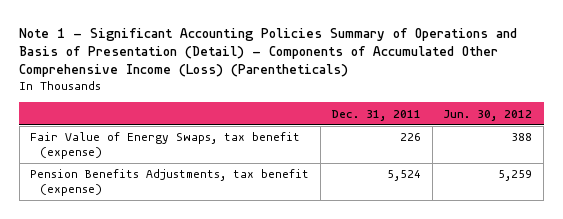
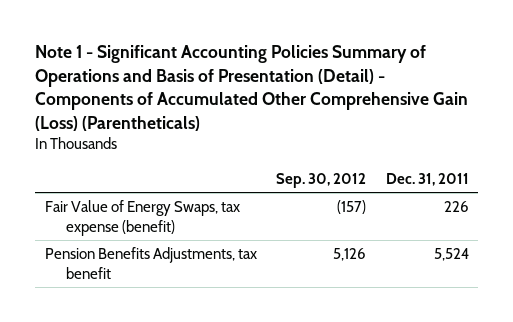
- Note 1 - Significant Accounting Policies Summary of Operations and Basis of Presentation (Detail) - Components of Accumulated Other Comprehensive Income (Loss) (Parentheticals)
+ Note 1 - Significant Accounting Policies Summary of Operations and Basis of Presentation (Detail) - Components of Accumulated Other Comprehensive Gain (Loss) (Parentheticals)
- | Dec. 31, 2011 | Jun. 30, 2012
+ | Sep. 30, 2012 | Dec. 31, 2011
- Fair Value of Energy Swaps, tax benefit (expense) | 226 | 388
- Pension Benefits Adjustments, tax benefit (expense) | 5,524 | 5,259
+ Fair Value of Energy Swaps, tax expense (benefit) | (157) | 226
+ Pension Benefits Adjustments, tax benefit | 5,126 | 5,524

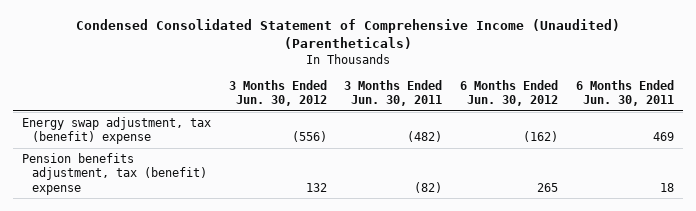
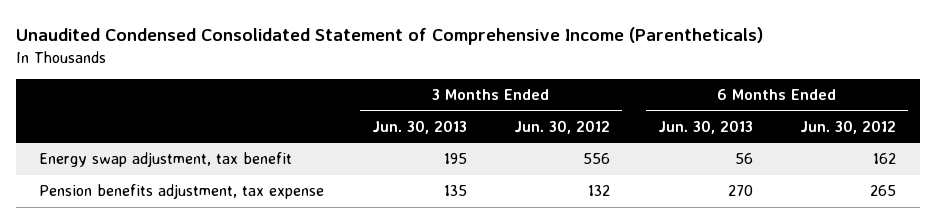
- Condensed Consolidated Statement of Comprehensive Income (Unaudited) (Parentheticals)
+ Unaudited Condensed Consolidated Statement of Comprehensive Income (Parentheticals)
- | 3 Months Ended Jun. 30, 2012 | 3 Months Ended Jun. 30, 2011 | 6 Months Ended Jun. 30, 2012 | 6 Months Ended Jun. 30, 2011
+ | 3 Months Ended Jun. 30, 2013 | 3 Months Ended Jun. 30, 2012 | 6 Months Ended Jun. 30, 2013 | 6 Months Ended Jun. 30, 2012
- Energy swap adjustment, tax (benefit) expense | (556) | (482) | (162) | 469
- Pension benefits adjustment, tax (benefit) expense | 132 | (82) | 265 | 18
+ Energy swap adjustment, tax benefit | 195 | 556 | 56 | 162
+ Pension benefits adjustment, tax expense | 135 | 132 | 270 | 265

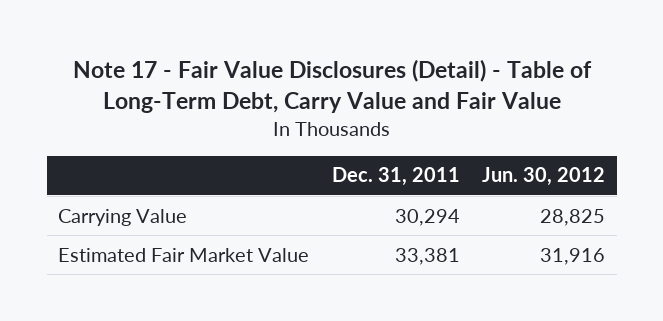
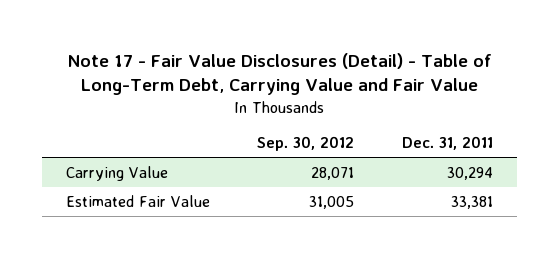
- Note 17 - Fair Value Disclosures (Detail) - Table of Long-Term Debt, Carry Value and Fair Value
+ Note 17 - Fair Value Disclosures (Detail) - Table of Long-Term Debt, Carrying Value and Fair Value
- | Dec. 31, 2011 | Jun. 30, 2012
+ | Sep. 30, 2012 | Dec. 31, 2011
- Estimated Fair Market Value | 33,381 | 31,916
+ Estimated Fair Value | 31,005 | 33,381

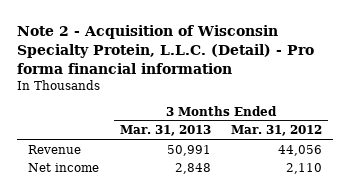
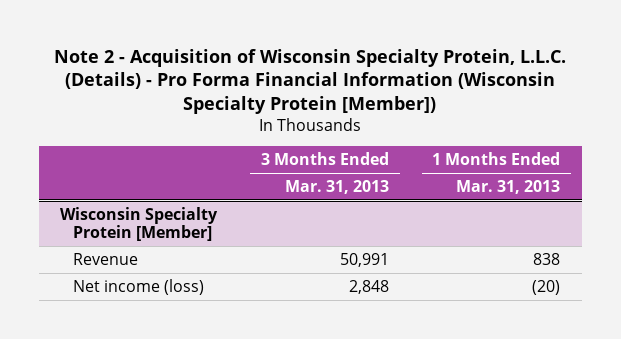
- Note 2 - Acquisition of Wisconsin Specialty Protein, L.L.C. (Detail) - Pro forma financial information
+ Note 2 - Acquisition of Wisconsin Specialty Protein, L.L.C. (Details) - Pro Forma Financial Information (Wisconsin Specialty Protein [Member])
- | 3 Months Ended Mar. 31, 2013 | 3 Months Ended Mar. 31, 2012
+ | 3 Months Ended Mar. 31, 2013 | 1 Months Ended Mar. 31, 2013
+ Wisconsin Specialty Protein [Member]
- Net income | 2,848 | 2,110
+ Net income (loss) | 2,848 | (20)

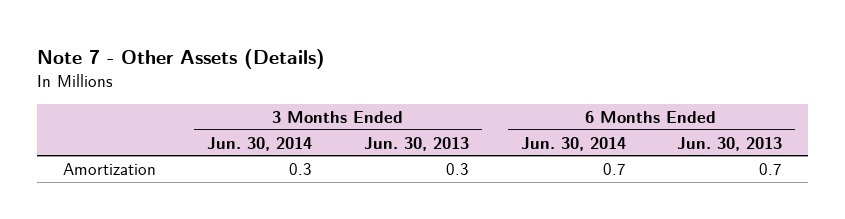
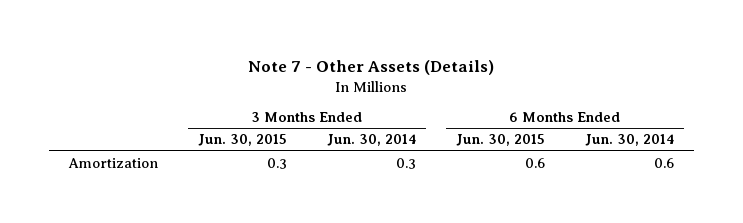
- | 3 Months Ended Jun. 30, 2014 | 3 Months Ended Jun. 30, 2013 | 6 Months Ended Jun. 30, 2014 | 6 Months Ended Jun. 30, 2013
+ | 3 Months Ended Jun. 30, 2015 | 3 Months Ended Jun. 30, 2014 | 6 Months Ended Jun. 30, 2015 | 6 Months Ended Jun. 30, 2014
- Amortization | 0.3 | 0.3 | 0.7 | 0.7
+ Amortization | 0.3 | 0.3 | 0.6 | 0.6

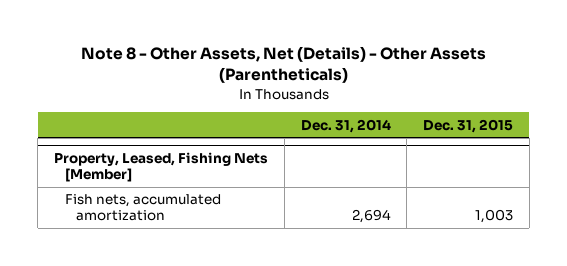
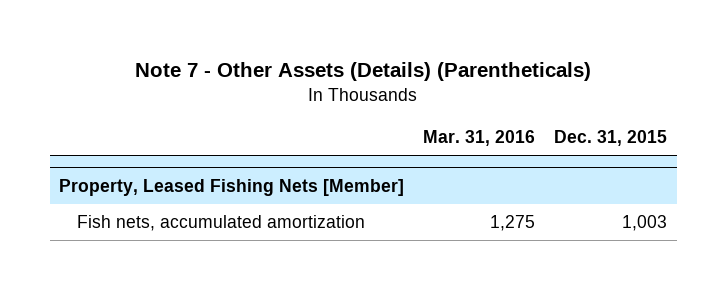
- Note 8 - Other Assets, Net (Details) - Other Assets (Parentheticals)
+ Note 7 - Other Assets (Details) (Parentheticals)
- | Dec. 31, 2014 | Dec. 31, 2015
+ | Mar. 31, 2016 | Dec. 31, 2015
- Property, Leased, Fishing Nets [Member]
+ Property, Leased Fishing Nets [Member]

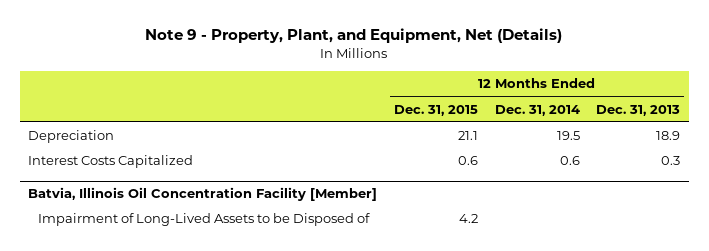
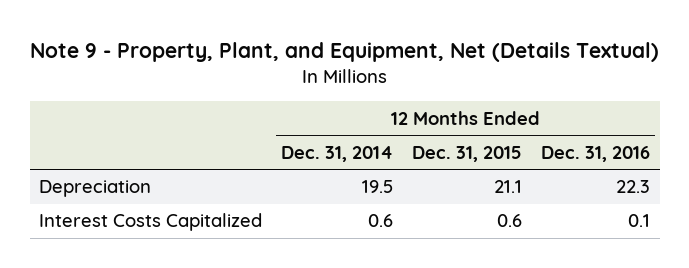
- Note 9 - Property, Plant, and Equipment, Net (Details)
+ Note 9 - Property, Plant, and Equipment, Net (Details Textual)
- | 12 Months Ended Dec. 31, 2015 | 12 Months Ended Dec. 31, 2014 | 12 Months Ended Dec. 31, 2013
+ | 12 Months Ended Dec. 31, 2014 | 12 Months Ended Dec. 31, 2015 | 12 Months Ended Dec. 31, 2016
- Batvia, Illinois Oil Concentration Facility [Member]
- Impairment of Long-Lived Assets to be Disposed of | 4.2 | |

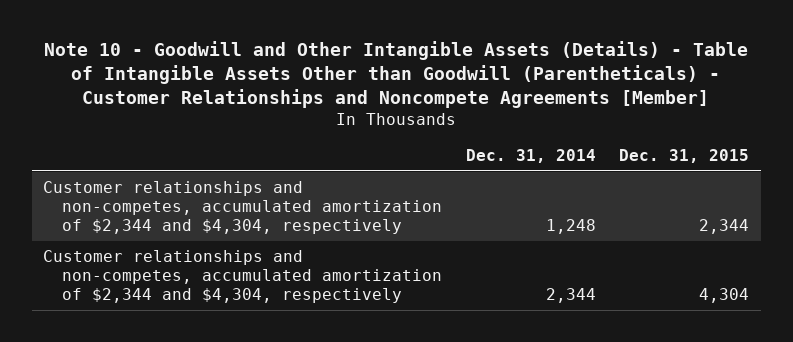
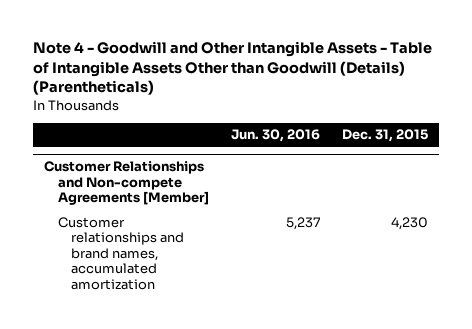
- Note 10 - Goodwill and Other Intangible Assets (Details) - Table of Intangible Assets Other than Goodwill (Parentheticals) - Customer Relationships and Noncompete Agreements [Member]
+ Note 4 - Goodwill and Other Intangible Assets - Table of Intangible Assets Other than Goodwill (Details) (Parentheticals)
- | Dec. 31, 2014 | Dec. 31, 2015
+ | Jun. 30, 2016 | Dec. 31, 2015
- Customer relationships and non-competes, accumulated amortization of $2,344 and $4,304, respectively | 1,248 | 2,344
- Customer relationships and non-competes, accumulated amortization of $2,344 and $4,304, respectively | 2,344 | 4,304
+ Customer Relationships and Non-compete Agreements [Member]
+ Customer relationships and brand names, accumulated amortization | 5,237 | 4,230

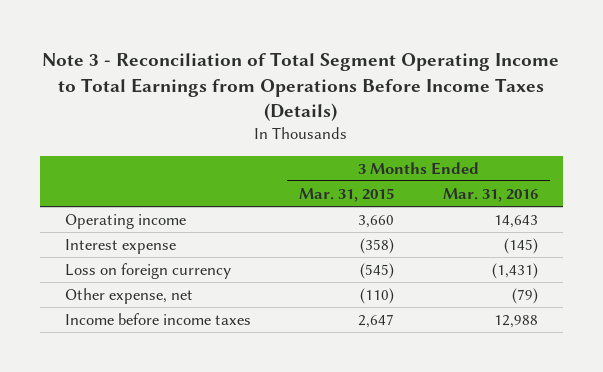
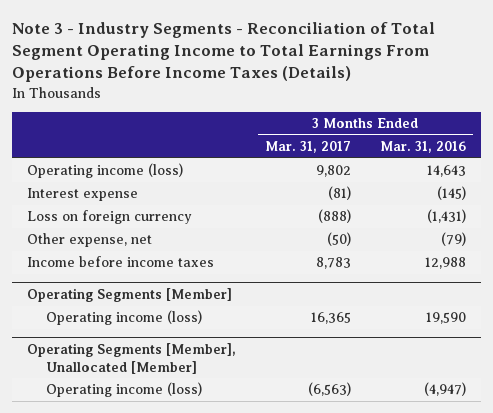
- Note 3 - Reconciliation of Total Segment Operating Income to Total Earnings from Operations Before Income Taxes (Details)
+ Note 3 - Industry Segments - Reconciliation of Total Segment Operating Income to Total Earnings From Operations Before Income Taxes (Details)
- | 3 Months Ended Mar. 31, 2015 | 3 Months Ended Mar. 31, 2016
+ | 3 Months Ended Mar. 31, 2017 | 3 Months Ended Mar. 31, 2016
- Operating income | 3,660 | 14,643
+ Operating income (loss) | 9,802 | 14,643
+ Operating Segments [Member]
+ Operating income (loss) | 16,365 | 19,590
+ Operating Segments [Member], Unallocated [Member]
+ Operating income (loss) | (6,563) | (4,947)

